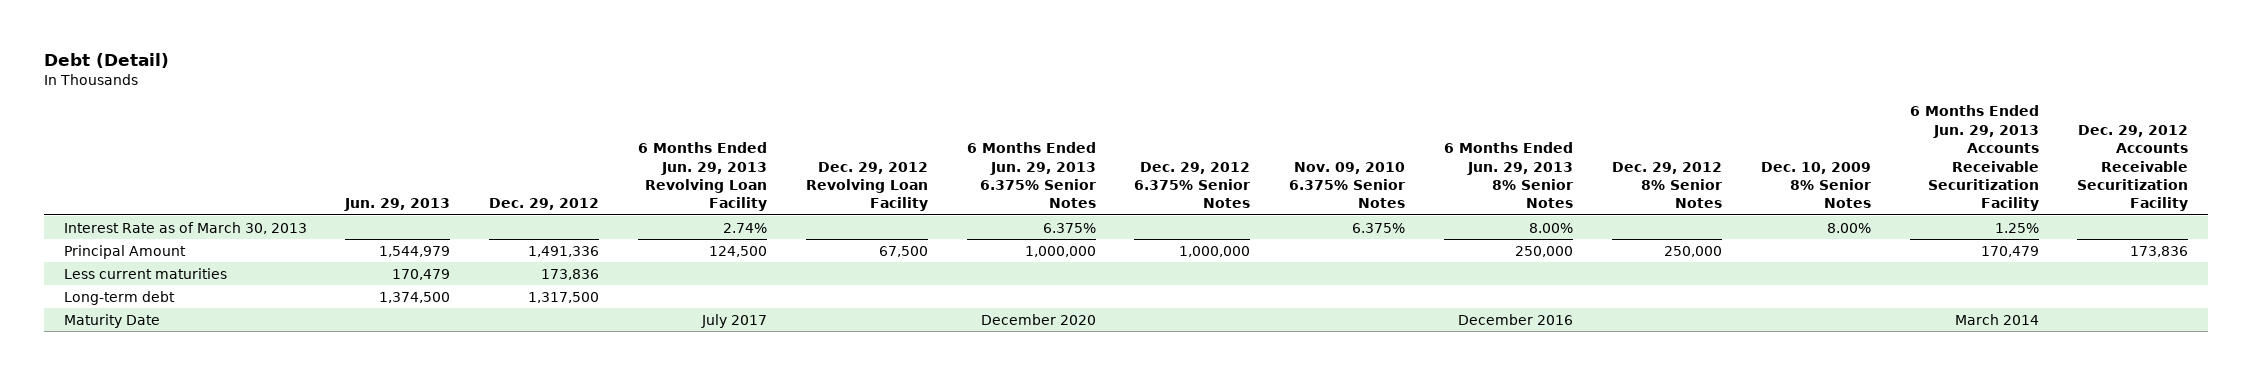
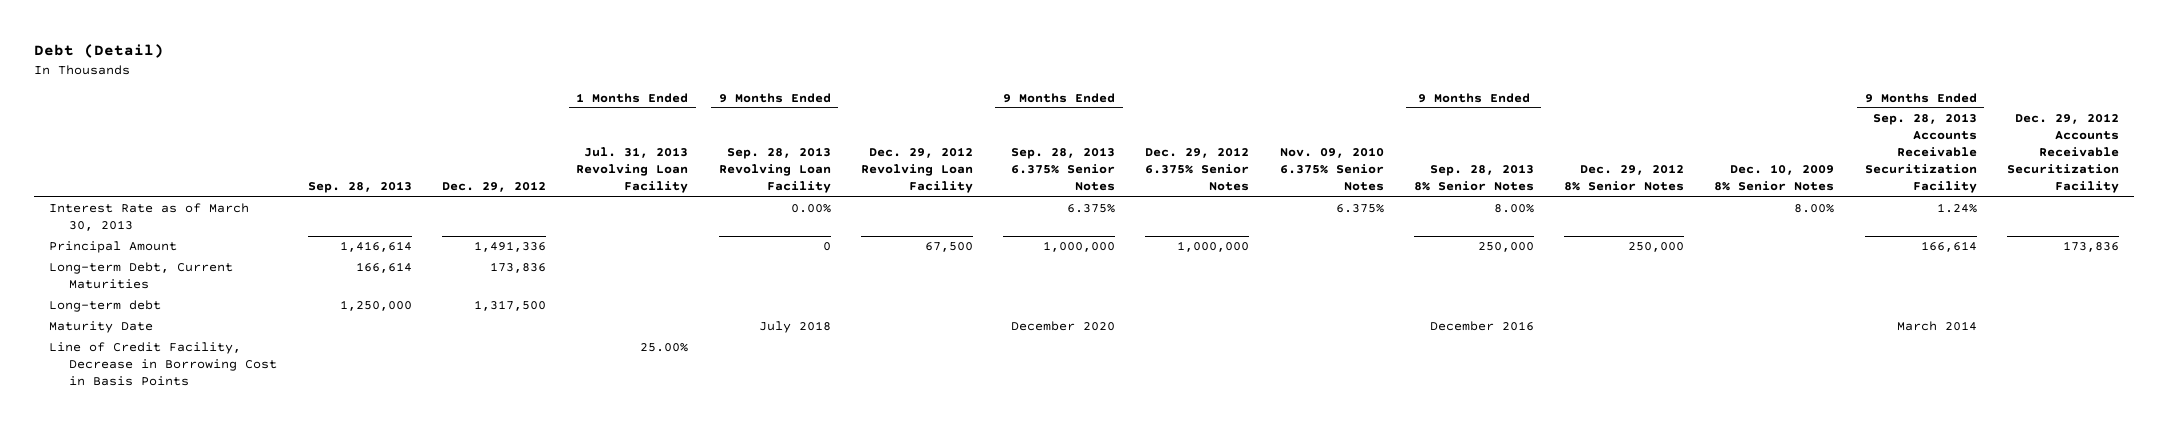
- | Jun. 29, 2013 | Dec. 29, 2012 | 6 Months Ended Jun. 29, 2013 Revolving Loan Facility | Dec. 29, 2012 Revolving Loan Facility | 6 Months Ended Jun. 29, 2013 6.375% Senior Notes | Dec. 29, 2012 6.375% Senior Notes | Nov. 09, 2010 6.375% Senior Notes | 6 Months Ended Jun. 29, 2013 8% Senior Notes | Dec. 29, 2012 8% Senior Notes | Dec. 10, 2009 8% Senior Notes | 6 Months Ended Jun. 29, 2013 Accounts Receivable Securitization Facility | Dec. 29, 2012 Accounts Receivable Securitization Facility
+ | Sep. 28, 2013 | Dec. 29, 2012 | 1 Months Ended Jul. 31, 2013 Revolving Loan Facility | 9 Months Ended Sep. 28, 2013 Revolving Loan Facility | Dec. 29, 2012 Revolving Loan Facility | 9 Months Ended Sep. 28, 2013 6.375% Senior Notes | Dec. 29, 2012 6.375% Senior Notes | Nov. 09, 2010 6.375% Senior Notes | 9 Months Ended Sep. 28, 2013 8% Senior Notes | Dec. 29, 2012 8% Senior Notes | Dec. 10, 2009 8% Senior Notes | 9 Months Ended Sep. 28, 2013 Accounts Receivable Securitization Facility | Dec. 29, 2012 Accounts Receivable Securitization Facility
- Less current maturities | 170,479 | 173,836 | | | | | | | | | |
+ Long-term Debt, Current Maturities | 166,614 | 173,836 | | | | | | | | | | |
+ Line of Credit Facility, Decrease in Borrowing Cost in Basis Points | | | 25.00% | | | | | | | | | |

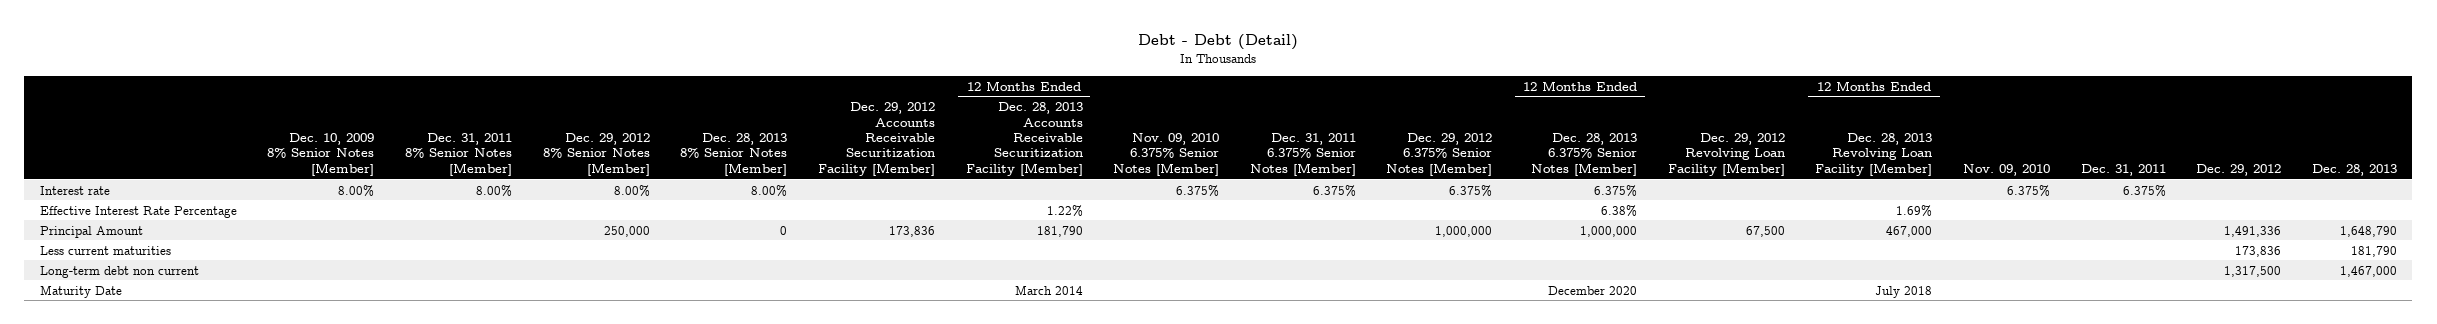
- Debt (Detail)
+ Debt - Debt (Detail)
- | Sep. 28, 2013 | Dec. 29, 2012 | 1 Months Ended Jul. 31, 2013 Revolving Loan Facility | 9 Months Ended Sep. 28, 2013 Revolving Loan Facility | Dec. 29, 2012 Revolving Loan Facility | 9 Months Ended Sep. 28, 2013 6.375% Senior Notes | Dec. 29, 2012 6.375% Senior Notes | Nov. 09, 2010 6.375% Senior Notes | 9 Months Ended Sep. 28, 2013 8% Senior Notes | Dec. 29, 2012 8% Senior Notes | Dec. 10, 2009 8% Senior Notes | 9 Months Ended Sep. 28, 2013 Accounts Receivable Securitization Facility | Dec. 29, 2012 Accounts Receivable Securitization Facility
+ | Dec. 10, 2009 8% Senior Notes [Member] | Dec. 31, 2011 8% Senior Notes [Member] | Dec. 29, 2012 8% Senior Notes [Member] | Dec. 28, 2013 8% Senior Notes [Member] | Dec. 29, 2012 Accounts Receivable Securitization Facility [Member] | 12 Months Ended Dec. 28, 2013 Accounts Receivable Securitization Facility [Member] | Nov. 09, 2010 6.375% Senior Notes [Member] | Dec. 31, 2011 6.375% Senior Notes [Member] | Dec. 29, 2012 6.375% Senior Notes [Member] | 12 Months Ended Dec. 28, 2013 6.375% Senior Notes [Member] | Dec. 29, 2012 Revolving Loan Facility [Member] | 12 Months Ended Dec. 28, 2013 Revolving Loan Facility [Member] | Nov. 09, 2010 | Dec. 31, 2011 | Dec. 29, 2012 | Dec. 28, 2013
- Interest Rate as of March 30, 2013 | | | | 0.00% | | 6.375% | | 6.375% | 8.00% | | 8.00% | 1.24% |
+ Interest rate | 8.00% | 8.00% | 8.00% | 8.00% | | | 6.375% | 6.375% | 6.375% | 6.375% | | | 6.375% | 6.375% | |
+ Effective Interest Rate Percentage | | | | | | 1.22% | | | | 6.38% | | 1.69% | | | |
- Long-term Debt, Current Maturities | 166,614 | 173,836 | | | | | | | | | | |
- Long-term debt | 1,250,000 | 1,317,500 | | | | | | | | | | |
+ Less current maturities | | | | | | | | | | | | | | | 173,836 | 181,790
+ Long-term debt non current | | | | | | | | | | | | | | | 1,317,500 | 1,467,000
- Line of Credit Facility, Decrease in Borrowing Cost in Basis Points | | | 25.00% | | | | | | | | | |

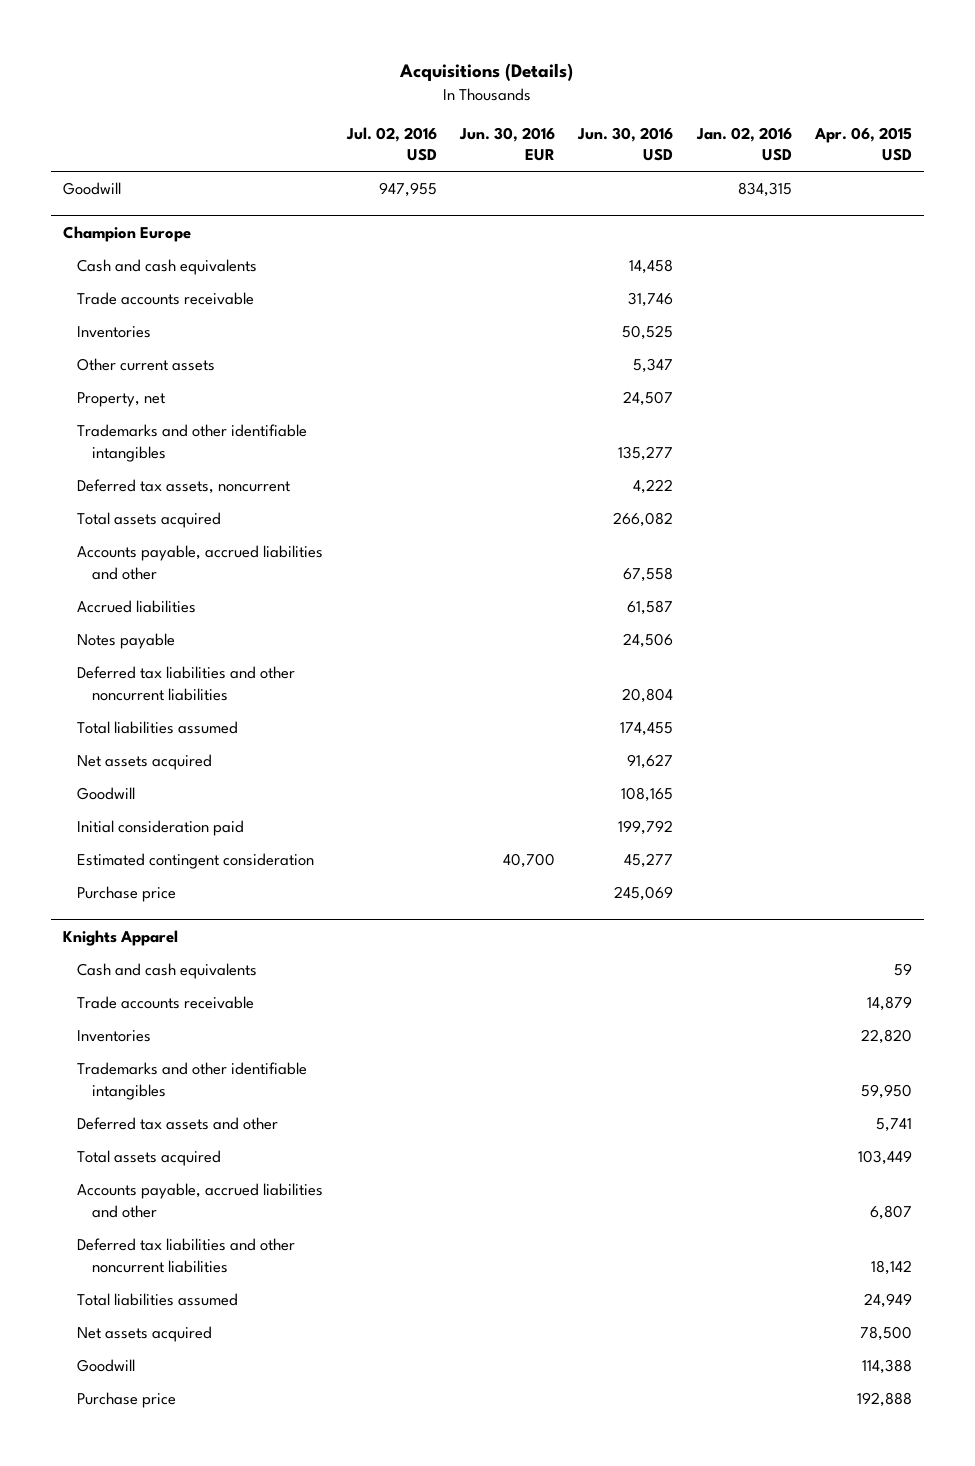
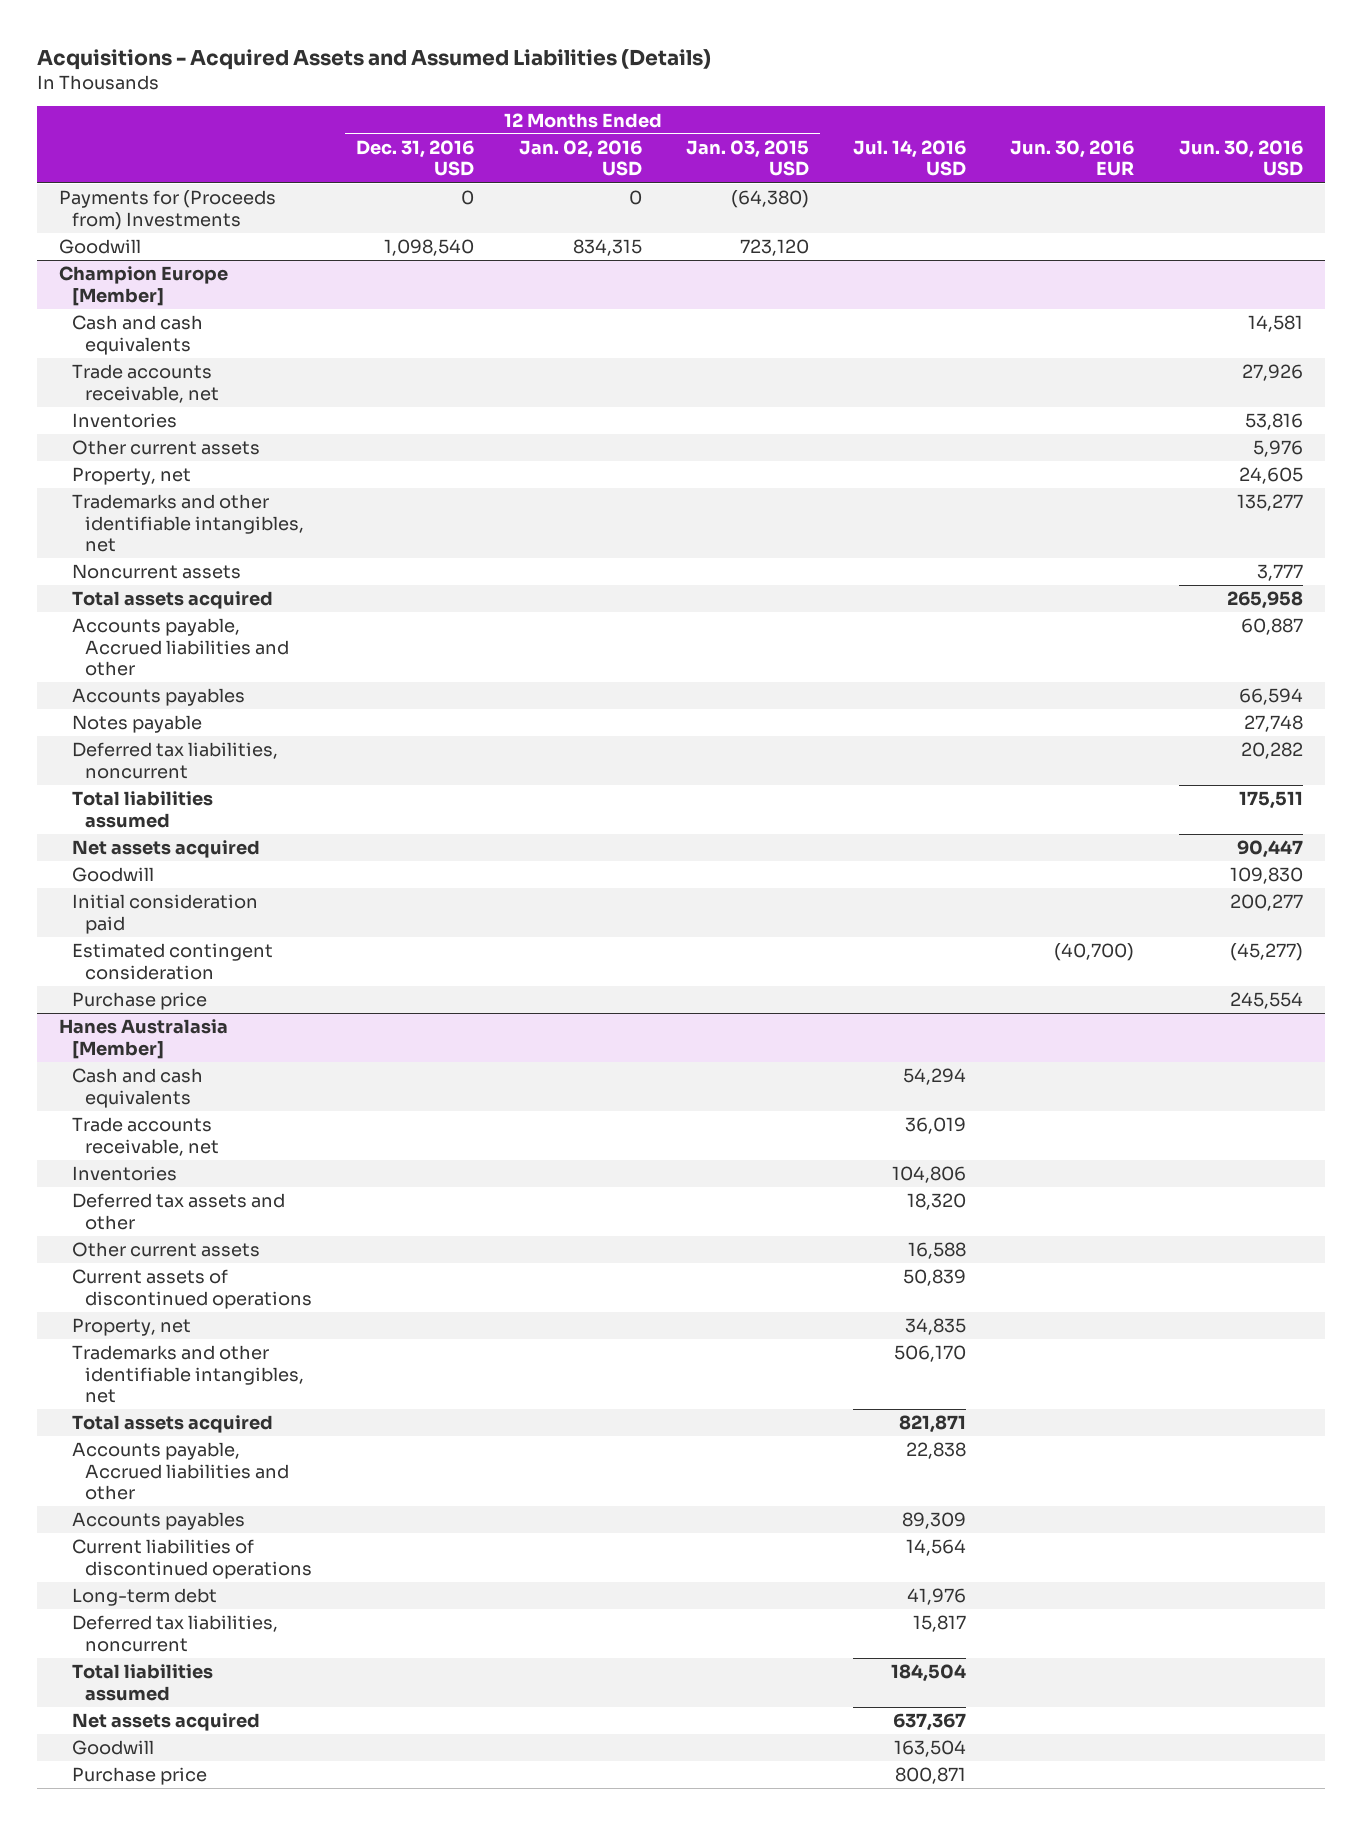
- Acquisitions (Details)
+ Acquisitions - Acquired Assets and Assumed Liabilities (Details)
- | Jul. 02, 2016 USD | Jun. 30, 2016 EUR | Jun. 30, 2016 USD | Jan. 02, 2016 USD | Apr. 06, 2015 USD
+ | 12 Months Ended Dec. 31, 2016 USD | 12 Months Ended Jan. 02, 2016 USD | 12 Months Ended Jan. 03, 2015 USD | Jul. 14, 2016 USD | Jun. 30, 2016 EUR | Jun. 30, 2016 USD
+ Payments for (Proceeds from) Investments | 0 | 0 | (64,380) | | |
- Champion Europe
- Cash and cash equivalents | | | 14,458 | |
- Trade accounts receivable | | | 31,746 | |
- Inventories | | | 50,525 | |
- Other current assets | | | 5,347 | |
- Property, net | | | 24,507 | |
- Trademarks and other identifiable intangibles | | | 135,277 | |
- Deferred tax assets, noncurrent | | | 4,222 | |
- Total assets acquired | | | 266,082 | |
- Accounts payable, accrued liabilities and other | | | 67,558 | |
- Accrued liabilities | | | 61,587 | |
- Notes payable | | | 24,506 | |
- Deferred tax liabilities and other noncurrent liabilities | | | 20,804 | |
- Total liabilities assumed | | | 174,455 | |
- Net assets acquired | | | 91,627 | |
- Goodwill | | | 108,165 | |
- Initial consideration paid | | | 199,792 | |
- Estimated contingent consideration | | 40,700 | 45,277 | |
- Purchase price | | | 245,069 | |
- Knights Apparel
- Cash and cash equivalents | | | | | 59
- Trade accounts receivable | | | | | 14,879
- Inventories | | | | | 22,820
- Trademarks and other identifiable intangibles | | | | | 59,950
- Deferred tax assets and other | | | | | 5,741
- Total assets acquired | | | | | 103,449
- Accounts payable, accrued liabilities and other | | | | | 6,807
- Deferred tax liabilities and other noncurrent liabilities | | | | | 18,142
- Total liabilities assumed | | | | | 24,949
- Net assets acquired | | | | | 78,500
- Goodwill | | | | | 114,388
- Purchase price | | | | | 192,888
+ Champion Europe [Member]
+ Cash and cash equivalents | | | | | | 14,581
+ Trade accounts receivable, net | | | | | | 27,926
+ Inventories | | | | | | 53,816
+ Other current assets | | | | | | 5,976
+ Property, net | | | | | | 24,605
+ Trademarks and other identifiable intangibles, net | | | | | | 135,277
+ Noncurrent assets | | | | | | 3,777
+ Total assets acquired | | | | | | 265,958
+ Accounts payable, Accrued liabilities and other | | | | | | 60,887
+ Accounts payables | | | | | | 66,594
+ Notes payable | | | | | | 27,748
+ Deferred tax liabilities, noncurrent | | | | | | 20,282
+ Total liabilities assumed | | | | | | 175,511
+ Net assets acquired | | | | | | 90,447
+ Goodwill | | | | | | 109,830
+ Initial consideration paid | | | | | | 200,277
+ Estimated contingent consideration | | | | | (40,700) | (45,277)
+ Purchase price | | | | | | 245,554
+ Hanes Australasia [Member]
+ Cash and cash equivalents | | | | 54,294 | |
+ Trade accounts receivable, net | | | | 36,019 | |
+ Inventories | | | | 104,806 | |
+ Deferred tax assets and other | | | | 18,320 | |
+ Other current assets | | | | 16,588 | |
+ Current assets of discontinued operations | | | | 50,839 | |
+ Property, net | | | | 34,835 | |
+ Trademarks and other identifiable intangibles, net | | | | 506,170 | |
+ Total assets acquired | | | | 821,871 | |
+ Accounts payable, Accrued liabilities and other | | | | 22,838 | |
+ Accounts payables | | | | 89,309 | |
+ Current liabilities of discontinued operations | | | | 14,564 | |
+ Long-term debt | | | | 41,976 | |
+ Deferred tax liabilities, noncurrent | | | | 15,817 | |
+ Total liabilities assumed | | | | 184,504 | |
+ Net assets acquired | | | | 637,367 | |
+ Goodwill | | | | 163,504 | |
+ Purchase price | | | | 800,871 | |

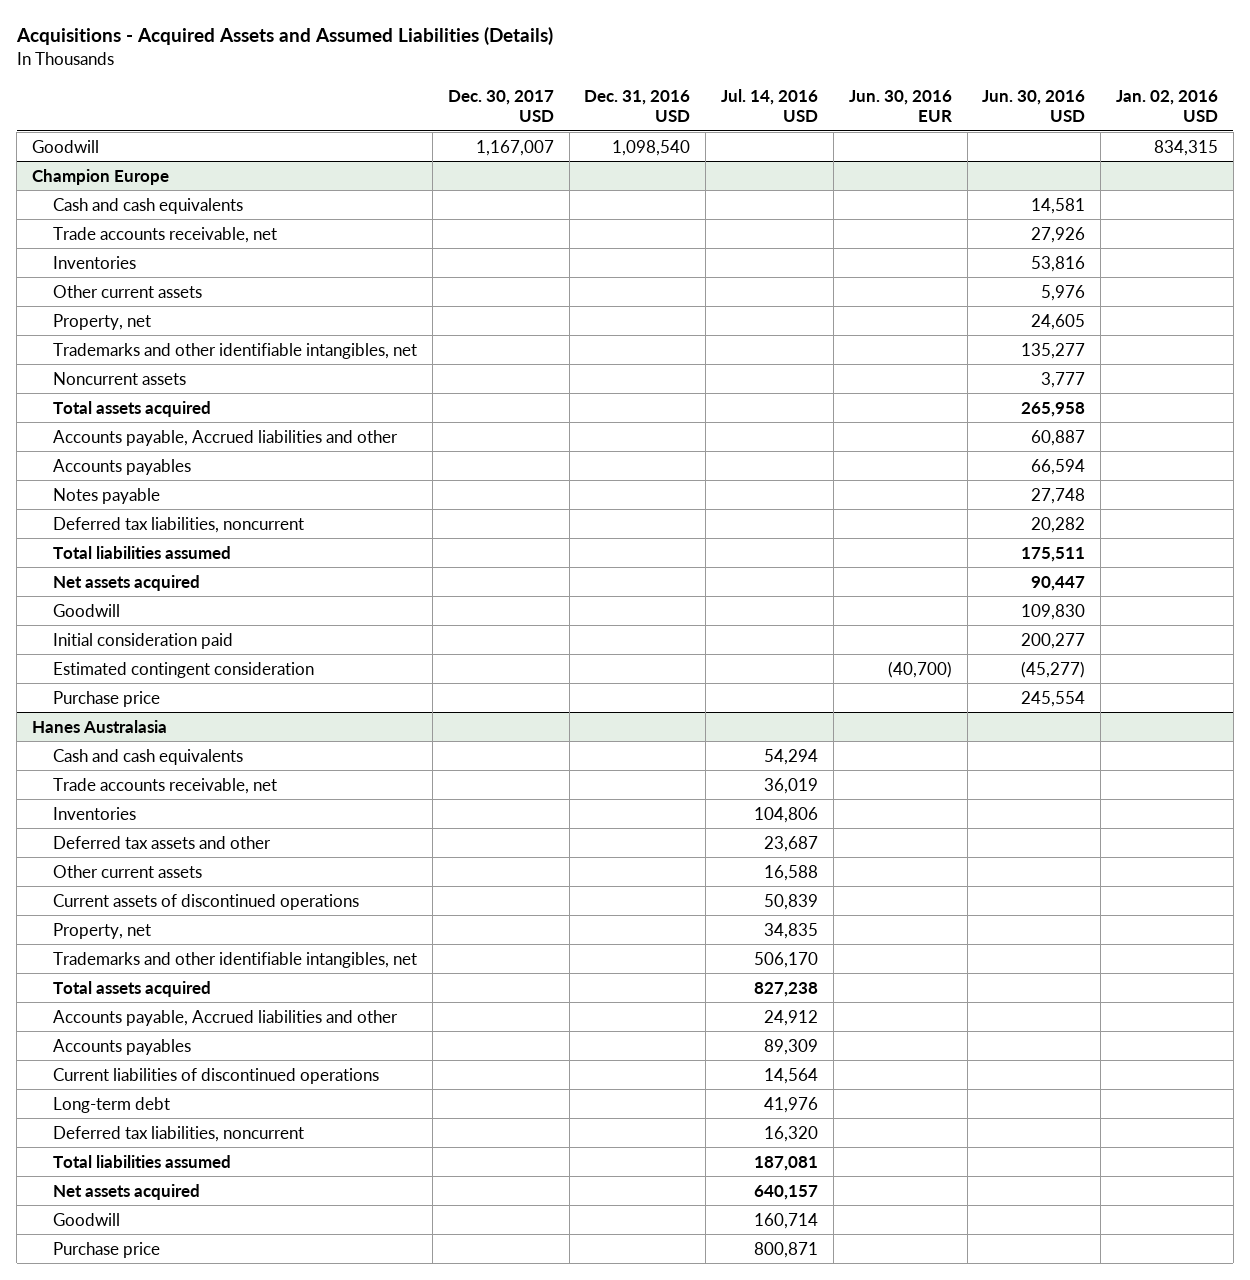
- | 12 Months Ended Dec. 31, 2016 USD | 12 Months Ended Jan. 02, 2016 USD | 12 Months Ended Jan. 03, 2015 USD | Jul. 14, 2016 USD | Jun. 30, 2016 EUR | Jun. 30, 2016 USD
+ | Dec. 30, 2017 USD | Dec. 31, 2016 USD | Jul. 14, 2016 USD | Jun. 30, 2016 EUR | Jun. 30, 2016 USD | Jan. 02, 2016 USD
- Payments for (Proceeds from) Investments | 0 | 0 | (64,380) | | |
- Champion Europe [Member]
+ Champion Europe
- Hanes Australasia [Member]
+ Hanes Australasia
- Deferred tax assets and other | | | | 18,320 | |
+ Deferred tax assets and other | | | 23,687 | | |
- Total assets acquired | | | | 821,871 | |
- Accounts payable, Accrued liabilities and other | | | | 22,838 | |
+ Total assets acquired | | | 827,238 | | |
+ Accounts payable, Accrued liabilities and other | | | 24,912 | | |
- Deferred tax liabilities, noncurrent | | | | 15,817 | |
- Total liabilities assumed | | | | 184,504 | |
- Net assets acquired | | | | 637,367 | |
- Goodwill | | | | 163,504 | |
+ Deferred tax liabilities, noncurrent | | | 16,320 | | |
+ Total liabilities assumed | | | 187,081 | | |
+ Net assets acquired | | | 640,157 | | |
+ Goodwill | | | 160,714 | | |

